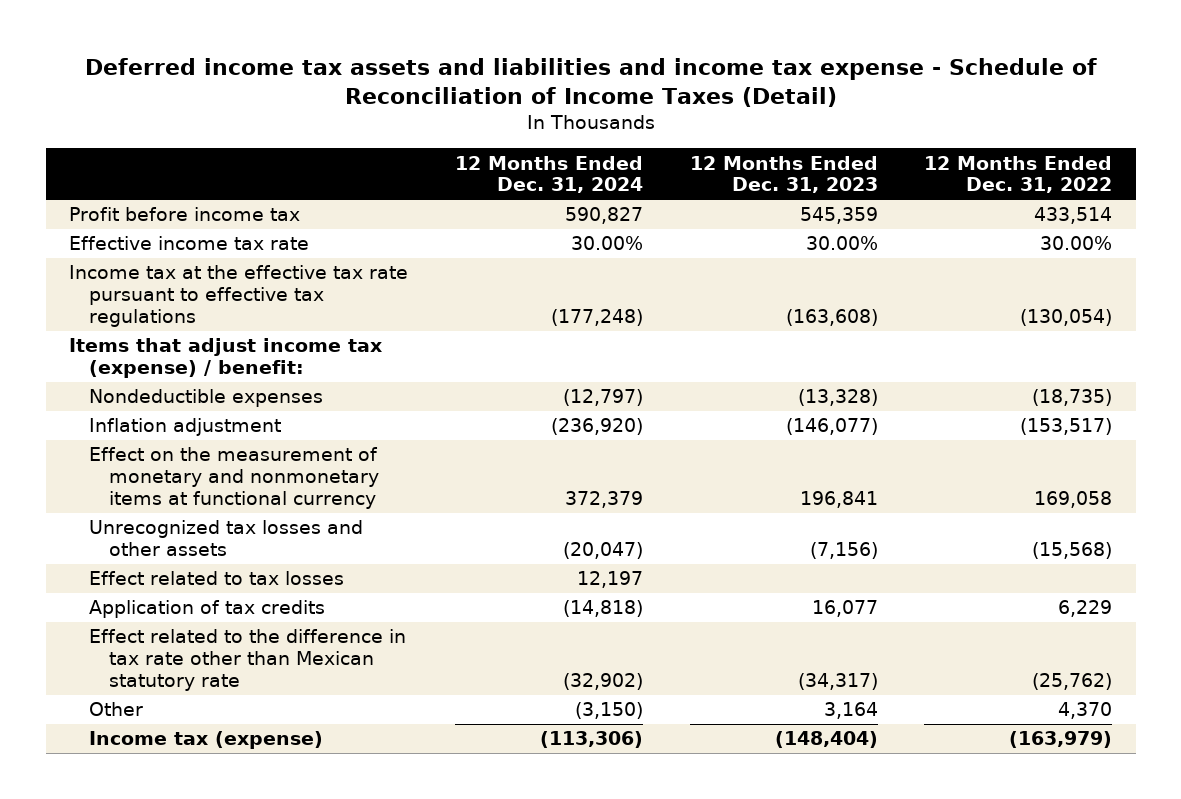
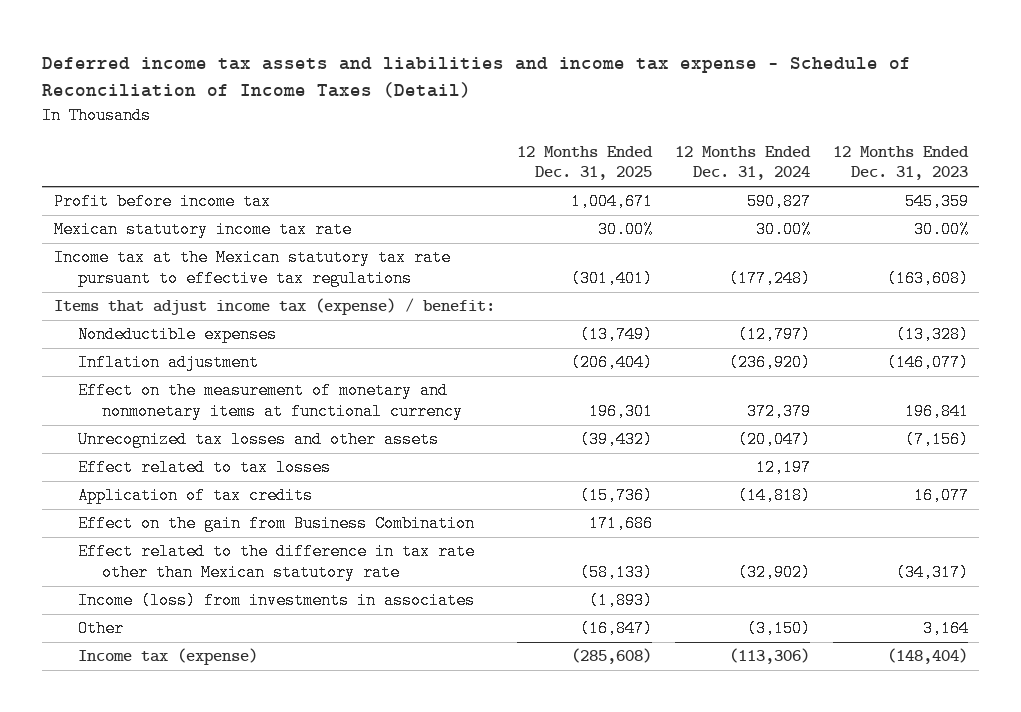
- | 12 Months Ended Dec. 31, 2024 | 12 Months Ended Dec. 31, 2023 | 12 Months Ended Dec. 31, 2022
+ | 12 Months Ended Dec. 31, 2025 | 12 Months Ended Dec. 31, 2024 | 12 Months Ended Dec. 31, 2023
- Effective income tax rate | 30.00% | 30.00% | 30.00%
- Income tax at the effective tax rate pursuant to effective tax regulations | (177,248) | (163,608) | (130,054)
+ Mexican statutory income tax rate | 30.00% | 30.00% | 30.00%
+ Income tax at the Mexican statutory tax rate pursuant to effective tax regulations | (301,401) | (177,248) | (163,608)
+ Effect on the gain from Business Combination | 171,686 | |
+ Income (loss) from investments in associates | (1,893) | |

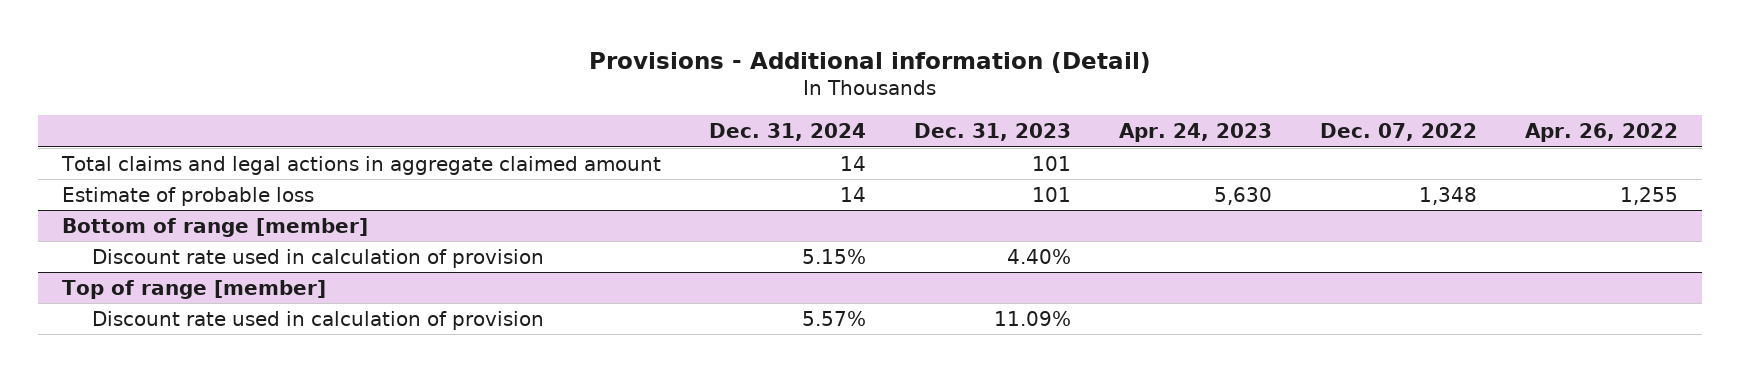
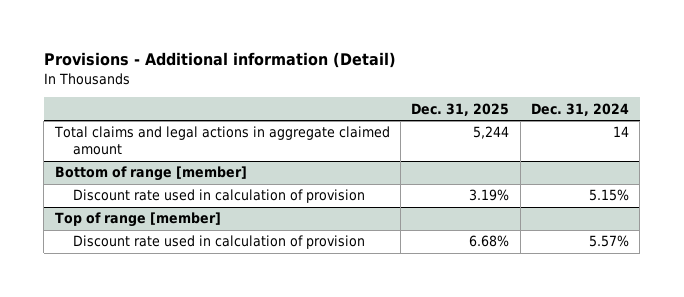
- | Dec. 31, 2024 | Dec. 31, 2023 | Apr. 24, 2023 | Dec. 07, 2022 | Apr. 26, 2022
+ | Dec. 31, 2025 | Dec. 31, 2024
- Estimate of probable loss | 14 | 101 | 5,630 | 1,348 | 1,255

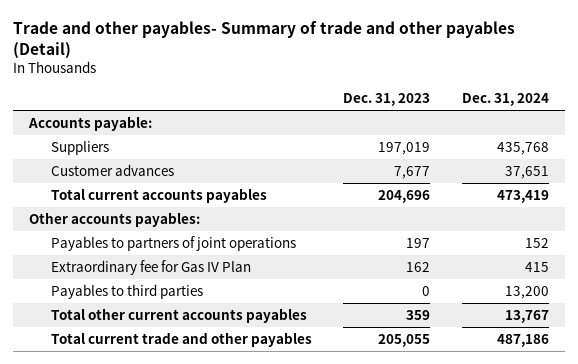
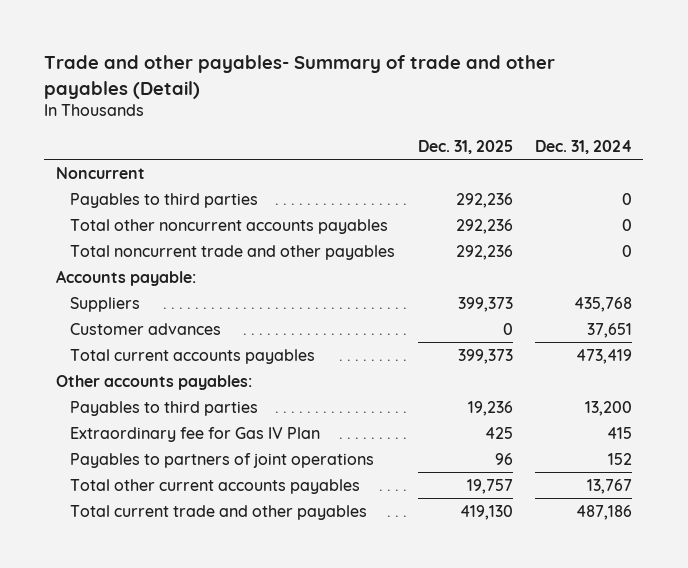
- | Dec. 31, 2023 | Dec. 31, 2024
+ | Dec. 31, 2025 | Dec. 31, 2024
+ Noncurrent
+ Payables to third parties | 292,236 | 0
+ Total other noncurrent accounts payables | 292,236 | 0
+ Total noncurrent trade and other payables | 292,236 | 0
moved down: Extraordinary fee for Gas IV Plan | 425 | 415
moved down: Payables to partners of joint operations | 96 | 152

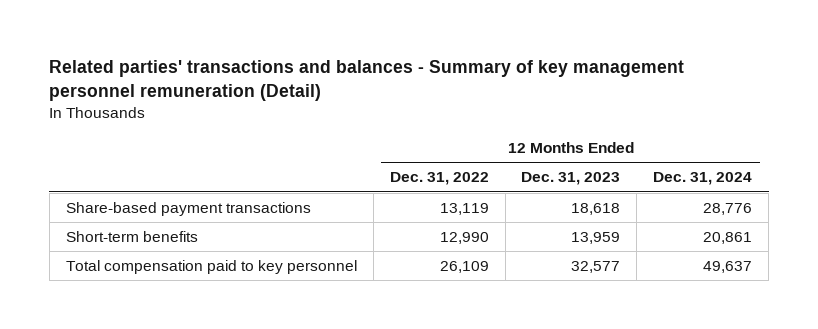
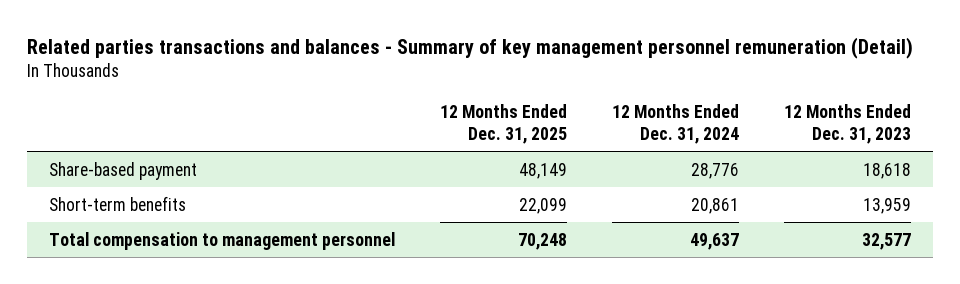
- Related parties' transactions and balances - Summary of key management personnel remuneration (Detail)
+ Related parties transactions and balances - Summary of key management personnel remuneration (Detail)
- | 12 Months Ended Dec. 31, 2022 | 12 Months Ended Dec. 31, 2023 | 12 Months Ended Dec. 31, 2024
+ | 12 Months Ended Dec. 31, 2025 | 12 Months Ended Dec. 31, 2024 | 12 Months Ended Dec. 31, 2023
- Share-based payment transactions | 13,119 | 18,618 | 28,776
+ Share-based payment | 48,149 | 28,776 | 18,618
- Total compensation paid to key personnel | 26,109 | 32,577 | 49,637
+ Total compensation to management personnel | 70,248 | 49,637 | 32,577

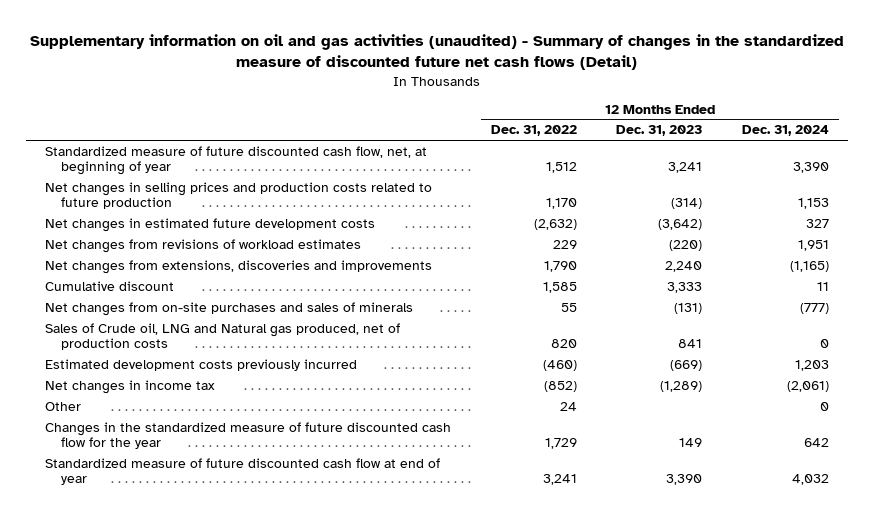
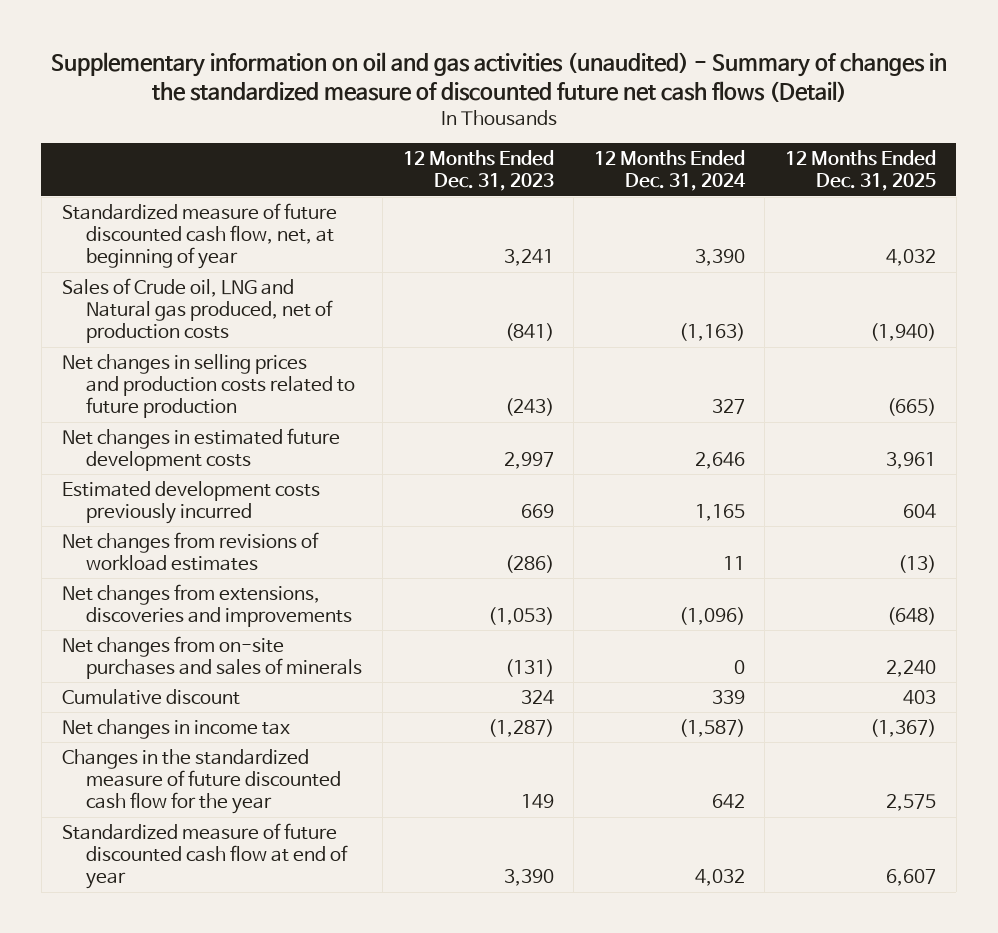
- | 12 Months Ended Dec. 31, 2022 | 12 Months Ended Dec. 31, 2023 | 12 Months Ended Dec. 31, 2024
+ | 12 Months Ended Dec. 31, 2023 | 12 Months Ended Dec. 31, 2024 | 12 Months Ended Dec. 31, 2025
- Net changes in selling prices and production costs related to future production | 1,170 | (314) | 1,153
- Net changes in estimated future development costs | (2,632) | (3,642) | 327
- Net changes from revisions of workload estimates | 229 | (220) | 1,951
- Net changes from extensions, discoveries and improvements | 1,790 | 2,240 | (1,165)
- Cumulative discount | 1,585 | 3,333 | 11
- Net changes from on-site purchases and sales of minerals | 55 | (131) | (777)
- Sales of Crude oil, LNG and Natural gas produced, net of production costs | 820 | 841 | 0
- Estimated development costs previously incurred | (460) | (669) | 1,203
- Net changes in income tax | (852) | (1,289) | (2,061)
- Other | 24 | | 0
+ Sales of Crude oil, LNG and Natural gas produced, net of production costs | (841) | (1,163) | (1,940)
+ Net changes in selling prices and production costs related to future production | (243) | 327 | (665)
+ Net changes in estimated future development costs | 2,997 | 2,646 | 3,961
+ Estimated development costs previously incurred | 669 | 1,165 | 604
+ Net changes from revisions of workload estimates | (286) | 11 | (13)
+ Net changes from extensions, discoveries and improvements | (1,053) | (1,096) | (648)
+ Net changes from on-site purchases and sales of minerals | (131) | 0 | 2,240
+ Cumulative discount | 324 | 339 | 403
+ Net changes in income tax | (1,287) | (1,587) | (1,367)

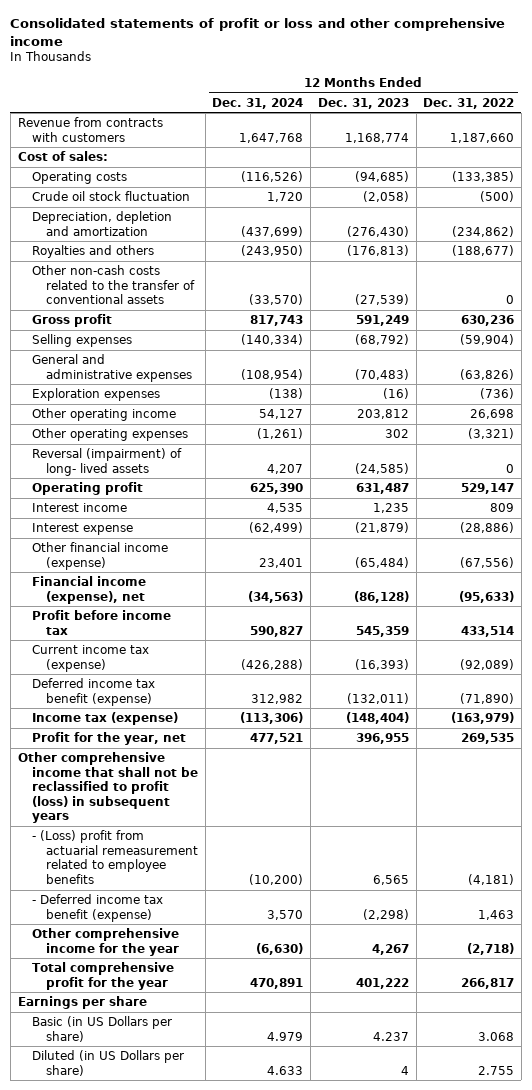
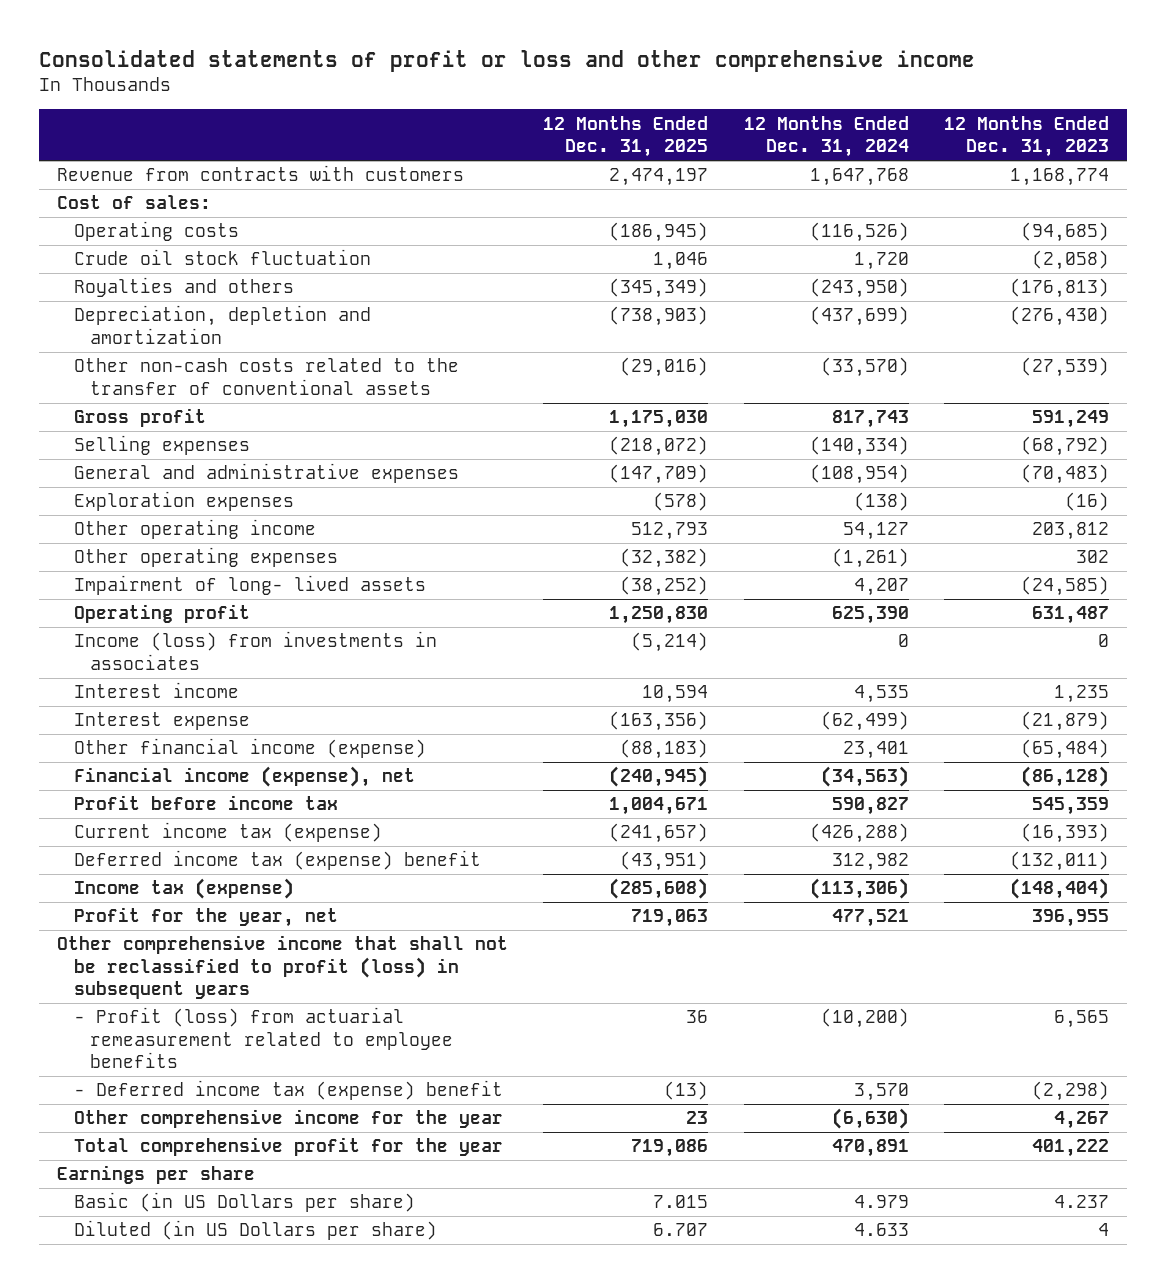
- | 12 Months Ended Dec. 31, 2024 | 12 Months Ended Dec. 31, 2023 | 12 Months Ended Dec. 31, 2022
+ | 12 Months Ended Dec. 31, 2025 | 12 Months Ended Dec. 31, 2024 | 12 Months Ended Dec. 31, 2023
moved down: Depreciation, depletion and amortization | (738,903) | (437,699) | (276,430)
- Reversal (impairment) of long- lived assets | 4,207 | (24,585) | 0
+ Impairment of long- lived assets | (38,252) | 4,207 | (24,585)
+ Income (loss) from investments in associates | (5,214) | 0 | 0
- Deferred income tax benefit (expense) | 312,982 | (132,011) | (71,890)
+ Deferred income tax (expense) benefit | (43,951) | 312,982 | (132,011)
- - (Loss) profit from actuarial remeasurement related to employee benefits | (10,200) | 6,565 | (4,181)
- - Deferred income tax benefit (expense) | 3,570 | (2,298) | 1,463
+ - Profit (loss) from actuarial remeasurement related to employee benefits | 36 | (10,200) | 6,565
+ - Deferred income tax (expense) benefit | (13) | 3,570 | (2,298)

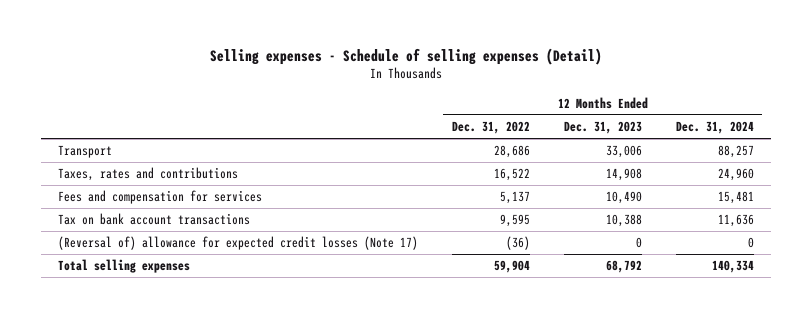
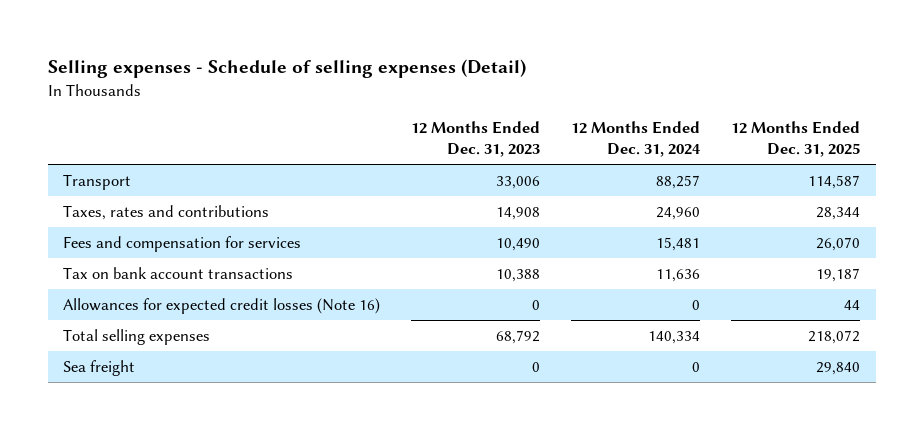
- | 12 Months Ended Dec. 31, 2022 | 12 Months Ended Dec. 31, 2023 | 12 Months Ended Dec. 31, 2024
+ | 12 Months Ended Dec. 31, 2023 | 12 Months Ended Dec. 31, 2024 | 12 Months Ended Dec. 31, 2025
- (Reversal of) allowance for expected credit losses (Note 17) | (36) | 0 | 0
+ Allowances for expected credit losses (Note 16) | 0 | 0 | 44
+ Sea freight | 0 | 0 | 29,840

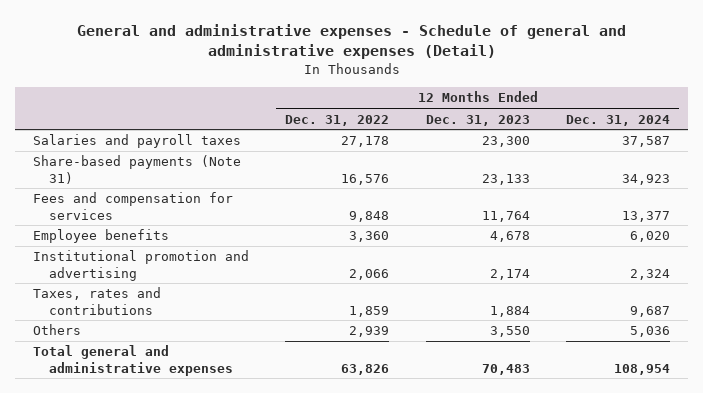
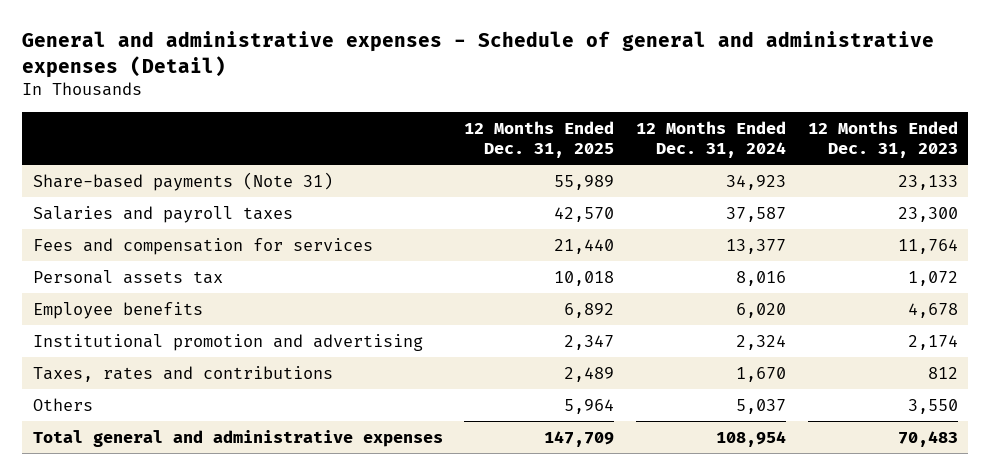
- | 12 Months Ended Dec. 31, 2022 | 12 Months Ended Dec. 31, 2023 | 12 Months Ended Dec. 31, 2024
+ | 12 Months Ended Dec. 31, 2025 | 12 Months Ended Dec. 31, 2024 | 12 Months Ended Dec. 31, 2023
moved down: Salaries and payroll taxes | 42,570 | 37,587 | 23,300
+ Personal assets tax | 10,018 | 8,016 | 1,072
- Taxes, rates and contributions | 1,859 | 1,884 | 9,687
- Others | 2,939 | 3,550 | 5,036
+ Taxes, rates and contributions | 2,489 | 1,670 | 812
+ Others | 5,964 | 5,037 | 3,550

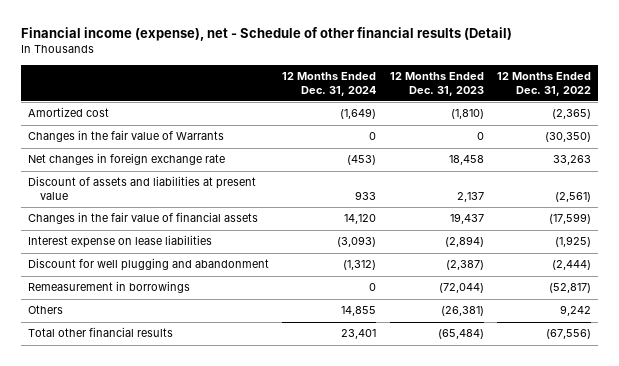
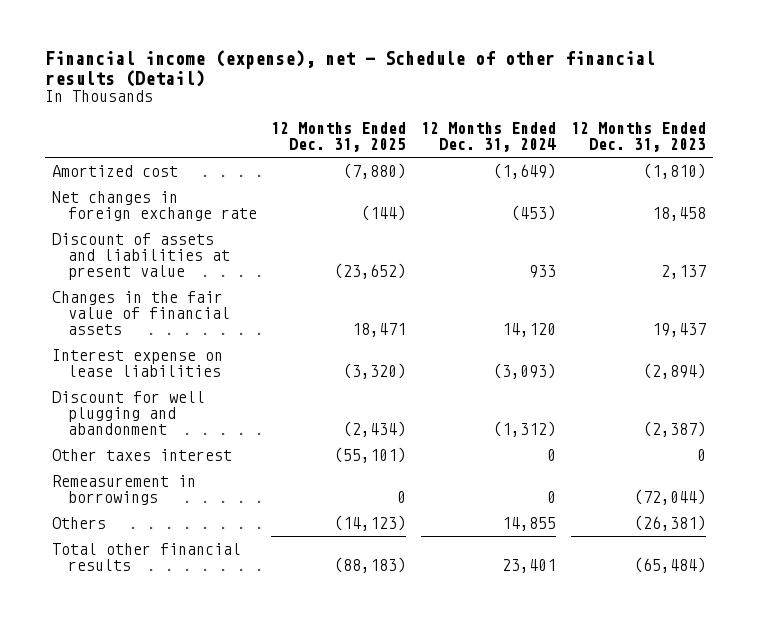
- | 12 Months Ended Dec. 31, 2024 | 12 Months Ended Dec. 31, 2023 | 12 Months Ended Dec. 31, 2022
+ | 12 Months Ended Dec. 31, 2025 | 12 Months Ended Dec. 31, 2024 | 12 Months Ended Dec. 31, 2023
- Changes in the fair value of Warrants | 0 | 0 | (30,350)
+ Other taxes interest | (55,101) | 0 | 0

